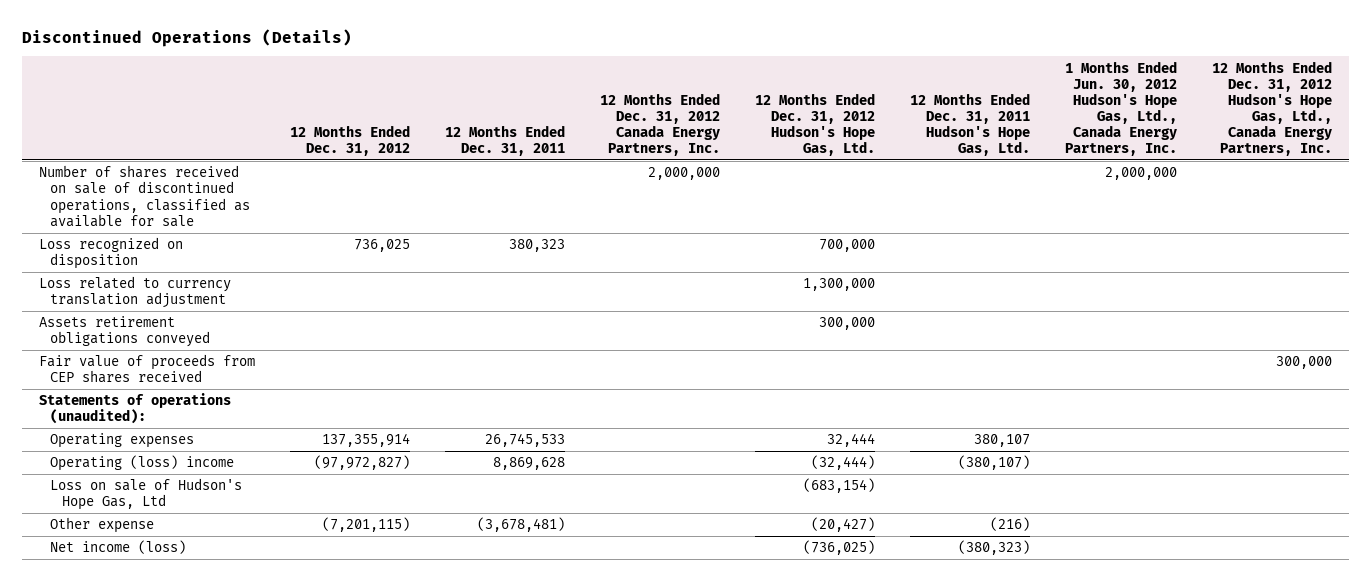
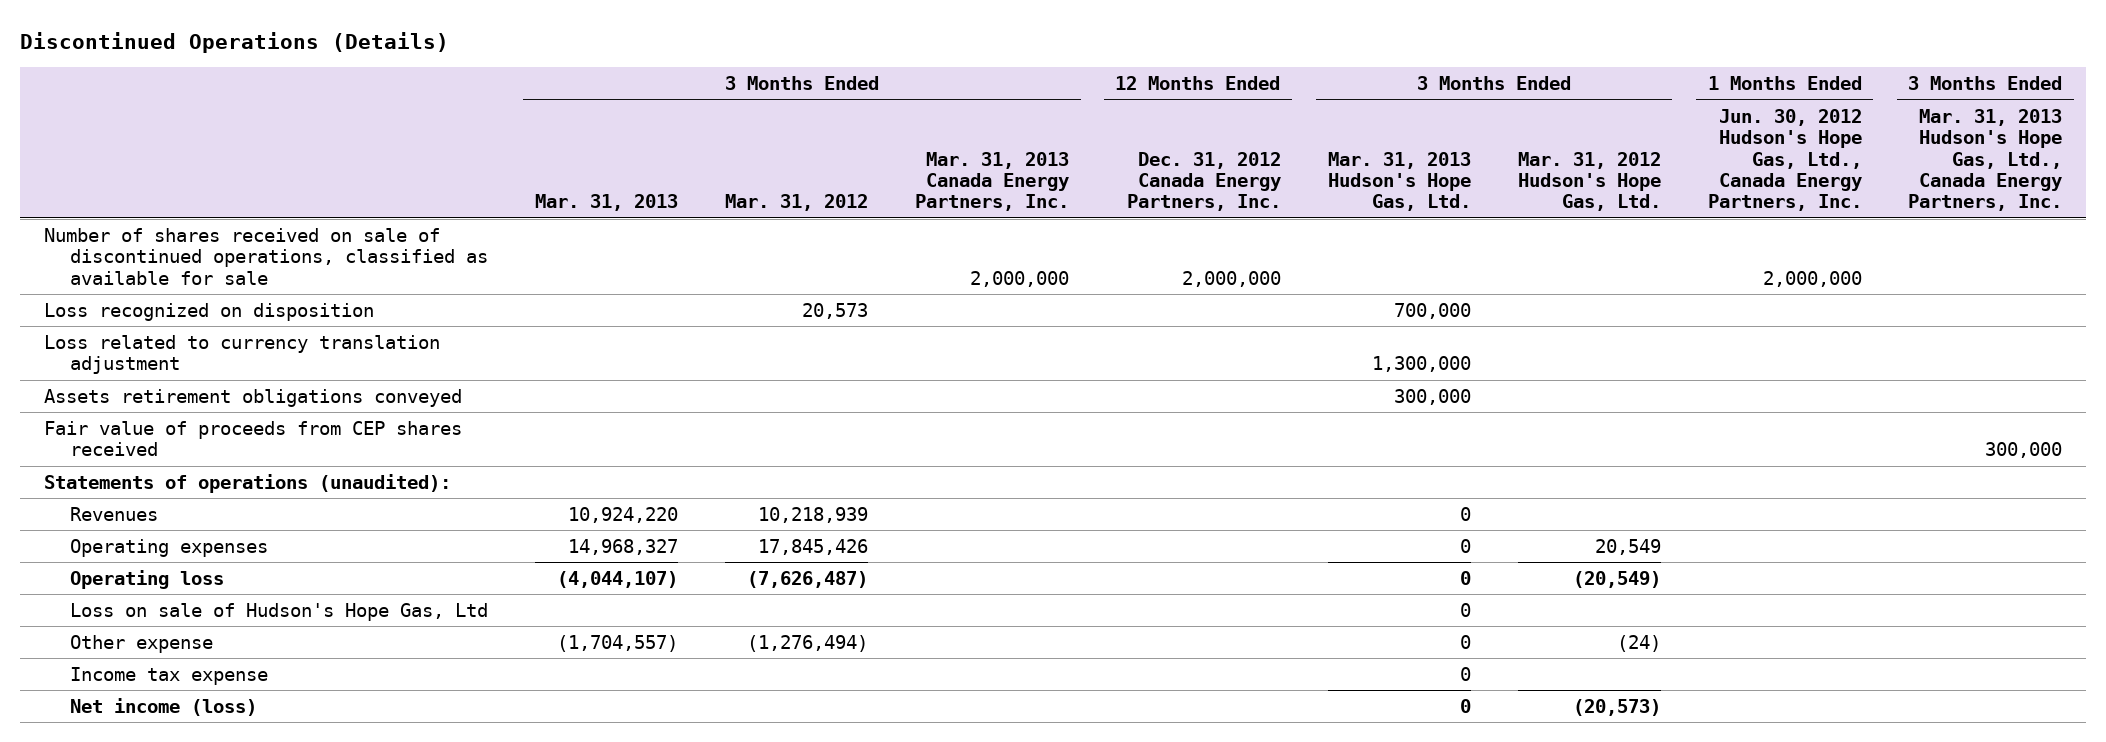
- | 12 Months Ended Dec. 31, 2012 | 12 Months Ended Dec. 31, 2011 | 12 Months Ended Dec. 31, 2012 Canada Energy Partners, Inc. | 12 Months Ended Dec. 31, 2012 Hudson's Hope Gas, Ltd. | 12 Months Ended Dec. 31, 2011 Hudson's Hope Gas, Ltd. | 1 Months Ended Jun. 30, 2012 Hudson's Hope Gas, Ltd., Canada Energy Partners, Inc. | 12 Months Ended Dec. 31, 2012 Hudson's Hope Gas, Ltd., Canada Energy Partners, Inc.
+ | 3 Months Ended Mar. 31, 2013 | 3 Months Ended Mar. 31, 2012 | 3 Months Ended Mar. 31, 2013 Canada Energy Partners, Inc. | 12 Months Ended Dec. 31, 2012 Canada Energy Partners, Inc. | 3 Months Ended Mar. 31, 2013 Hudson's Hope Gas, Ltd. | 3 Months Ended Mar. 31, 2012 Hudson's Hope Gas, Ltd. | 1 Months Ended Jun. 30, 2012 Hudson's Hope Gas, Ltd., Canada Energy Partners, Inc. | 3 Months Ended Mar. 31, 2013 Hudson's Hope Gas, Ltd., Canada Energy Partners, Inc.
+ Revenues | 10,924,220 | 10,218,939 | | | 0 | | |
- Operating (loss) income | (97,972,827) | 8,869,628 | | (32,444) | (380,107) | |
+ Operating loss | (4,044,107) | (7,626,487) | | | 0 | (20,549) | |
+ Income tax expense | | | | | 0 | | |

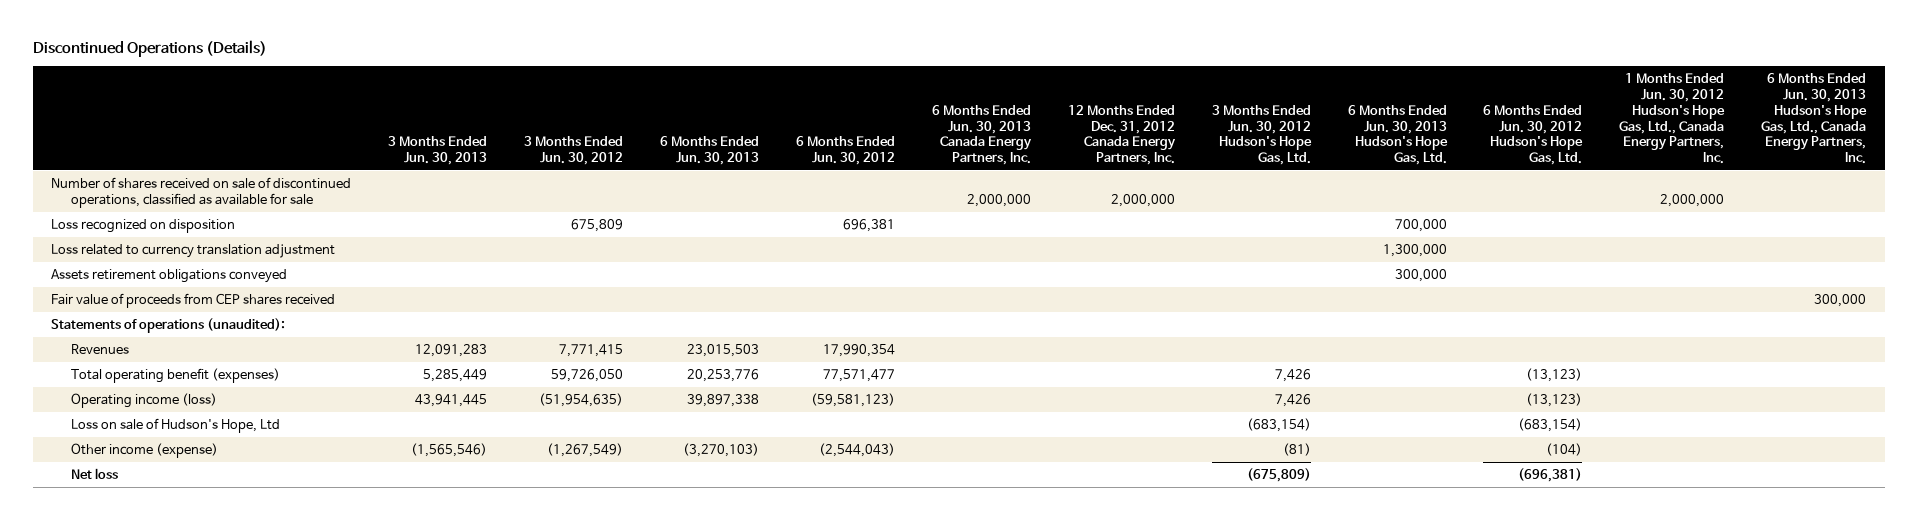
- | 3 Months Ended Mar. 31, 2013 | 3 Months Ended Mar. 31, 2012 | 3 Months Ended Mar. 31, 2013 Canada Energy Partners, Inc. | 12 Months Ended Dec. 31, 2012 Canada Energy Partners, Inc. | 3 Months Ended Mar. 31, 2013 Hudson's Hope Gas, Ltd. | 3 Months Ended Mar. 31, 2012 Hudson's Hope Gas, Ltd. | 1 Months Ended Jun. 30, 2012 Hudson's Hope Gas, Ltd., Canada Energy Partners, Inc. | 3 Months Ended Mar. 31, 2013 Hudson's Hope Gas, Ltd., Canada Energy Partners, Inc.
+ | 3 Months Ended Jun. 30, 2013 | 3 Months Ended Jun. 30, 2012 | 6 Months Ended Jun. 30, 2013 | 6 Months Ended Jun. 30, 2012 | 6 Months Ended Jun. 30, 2013 Canada Energy Partners, Inc. | 12 Months Ended Dec. 31, 2012 Canada Energy Partners, Inc. | 3 Months Ended Jun. 30, 2012 Hudson's Hope Gas, Ltd. | 6 Months Ended Jun. 30, 2013 Hudson's Hope Gas, Ltd. | 6 Months Ended Jun. 30, 2012 Hudson's Hope Gas, Ltd. | 1 Months Ended Jun. 30, 2012 Hudson's Hope Gas, Ltd., Canada Energy Partners, Inc. | 6 Months Ended Jun. 30, 2013 Hudson's Hope Gas, Ltd., Canada Energy Partners, Inc.
- Operating expenses | 14,968,327 | 17,845,426 | | | 0 | 20,549 | |
- Operating loss | (4,044,107) | (7,626,487) | | | 0 | (20,549) | |
- Loss on sale of Hudson's Hope Gas, Ltd | | | | | 0 | | |
- Other expense | (1,704,557) | (1,276,494) | | | 0 | (24) | |
- Income tax expense | | | | | 0 | | |
- Net income (loss) | | | | | 0 | (20,573) | |
+ Total operating benefit (expenses) | 5,285,449 | 59,726,050 | 20,253,776 | 77,571,477 | | | 7,426 | | (13,123) | |
+ Operating income (loss) | 43,941,445 | (51,954,635) | 39,897,338 | (59,581,123) | | | 7,426 | | (13,123) | |
+ Loss on sale of Hudson's Hope, Ltd | | | | | | | (683,154) | | (683,154) | |
+ Other income (expense) | (1,565,546) | (1,267,549) | (3,270,103) | (2,544,043) | | | (81) | | (104) | |
+ Net loss | | | | | | | (675,809) | | (696,381) | |

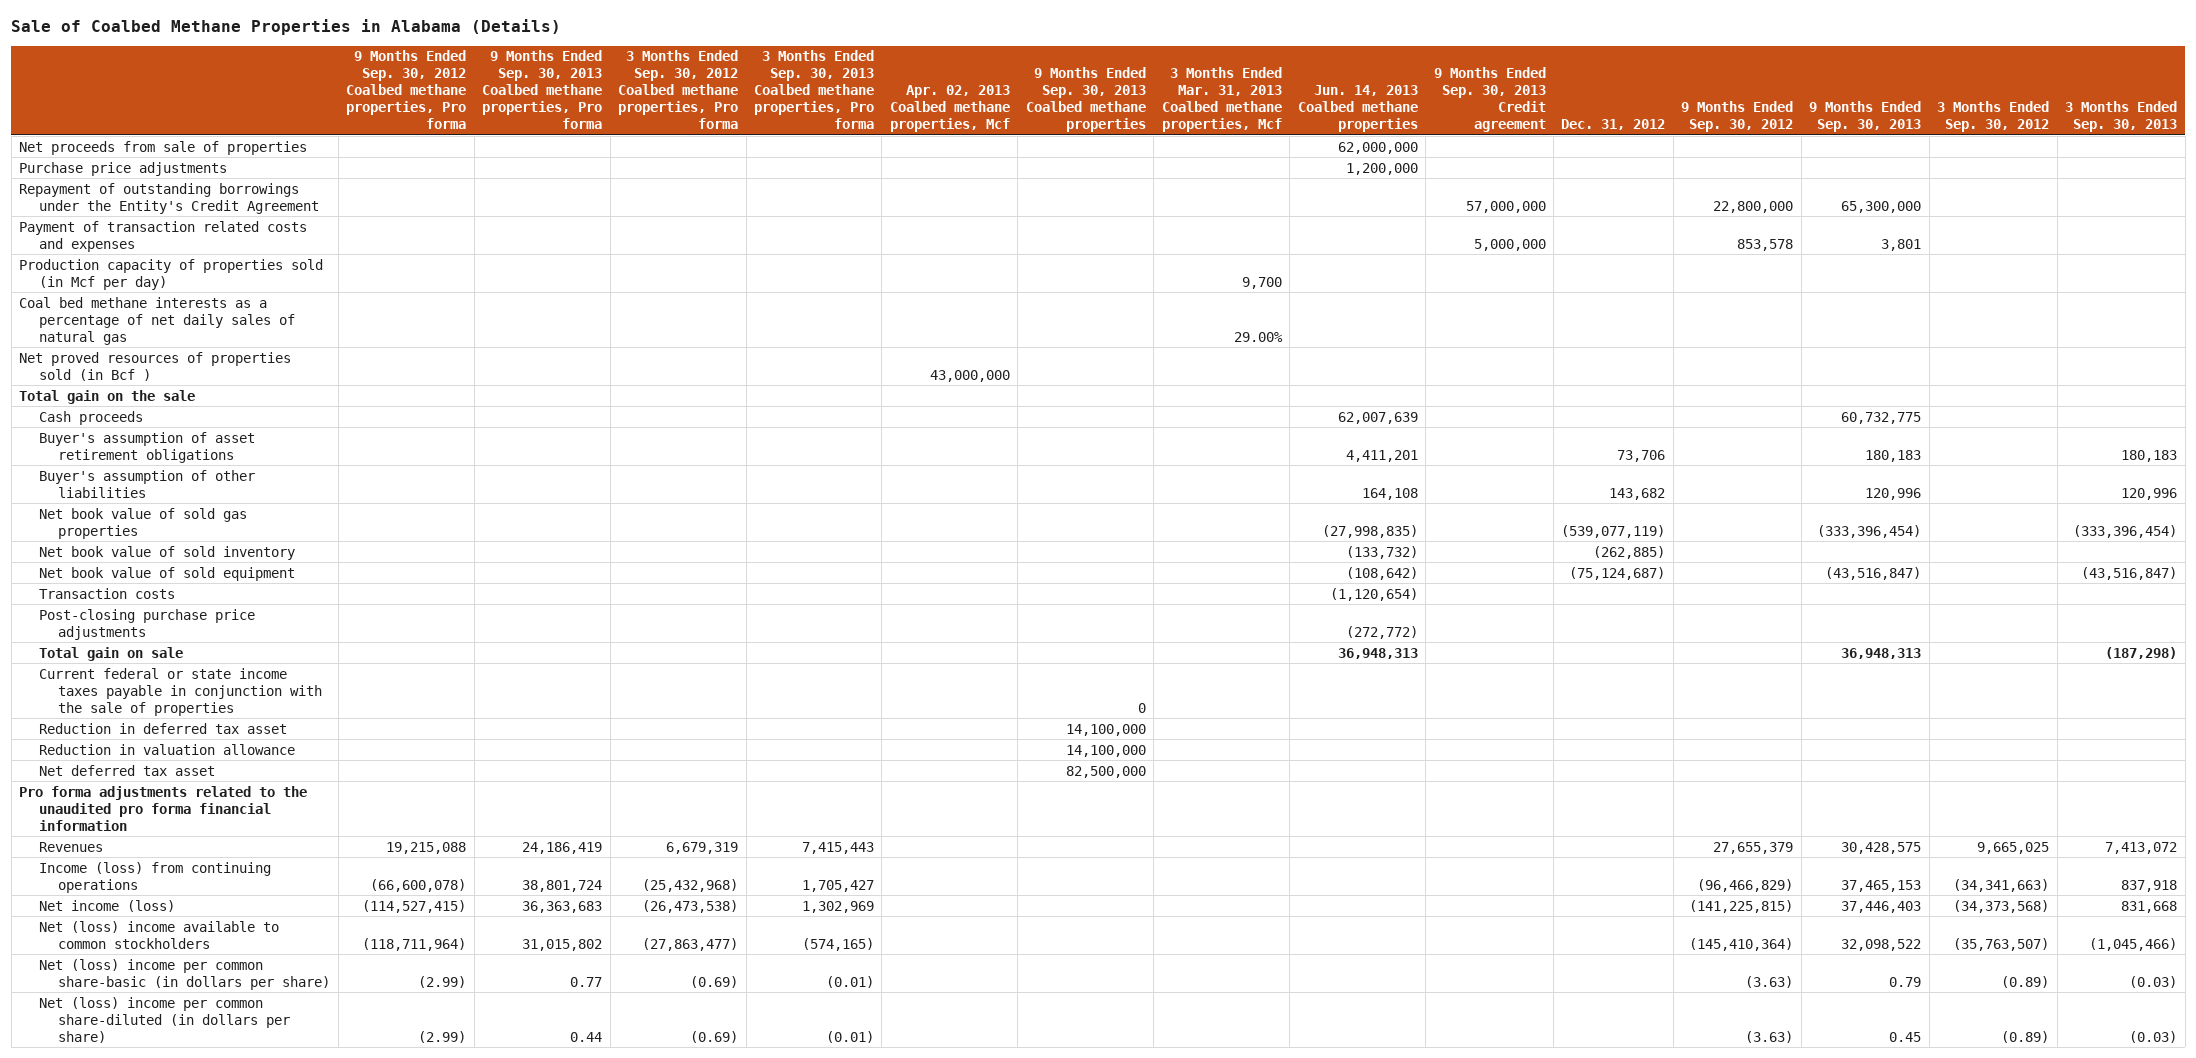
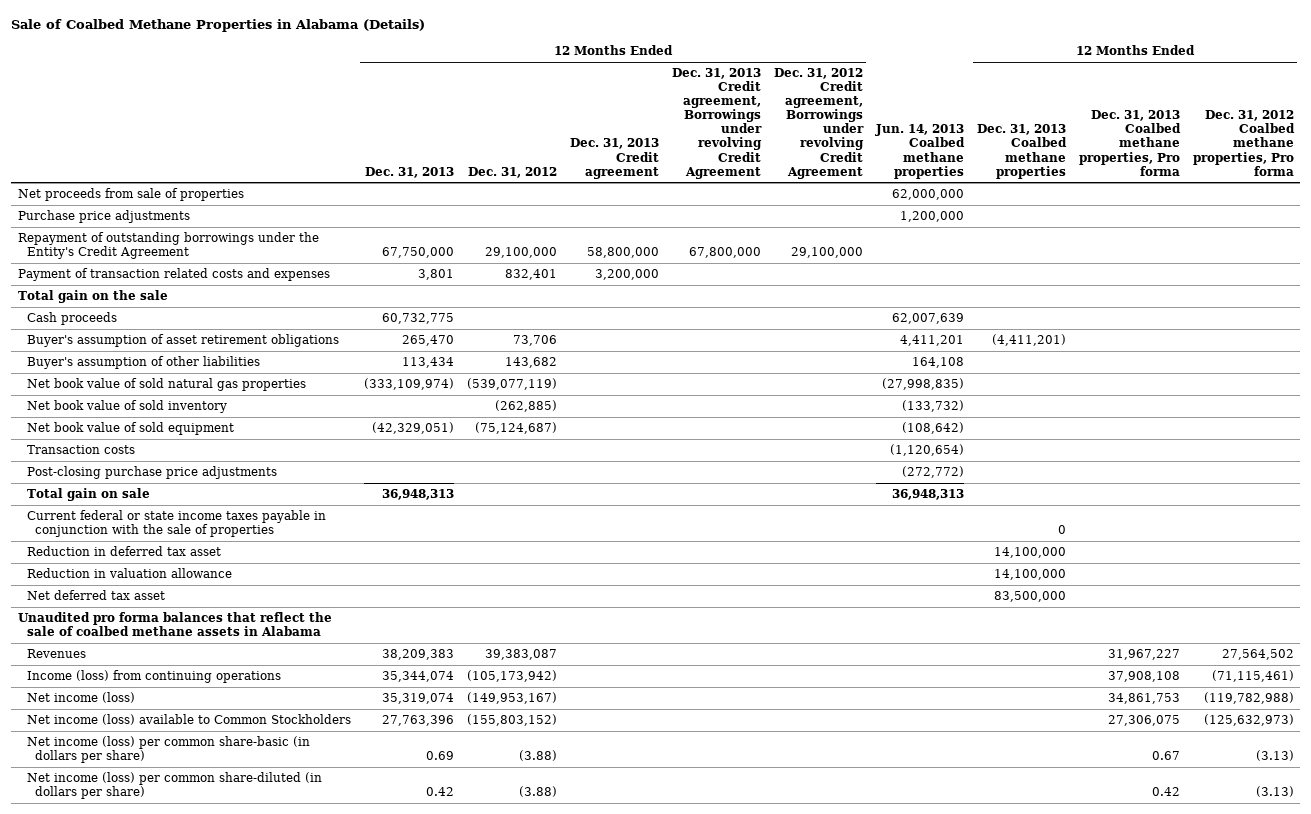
- | 9 Months Ended Sep. 30, 2012 Coalbed methane properties, Pro forma | 9 Months Ended Sep. 30, 2013 Coalbed methane properties, Pro forma | 3 Months Ended Sep. 30, 2012 Coalbed methane properties, Pro forma | 3 Months Ended Sep. 30, 2013 Coalbed methane properties, Pro forma | Apr. 02, 2013 Coalbed methane properties, Mcf | 9 Months Ended Sep. 30, 2013 Coalbed methane properties | 3 Months Ended Mar. 31, 2013 Coalbed methane properties, Mcf | Jun. 14, 2013 Coalbed methane properties | 9 Months Ended Sep. 30, 2013 Credit agreement | Dec. 31, 2012 | 9 Months Ended Sep. 30, 2012 | 9 Months Ended Sep. 30, 2013 | 3 Months Ended Sep. 30, 2012 | 3 Months Ended Sep. 30, 2013
+ | 12 Months Ended Dec. 31, 2013 | 12 Months Ended Dec. 31, 2012 | 12 Months Ended Dec. 31, 2013 Credit agreement | 12 Months Ended Dec. 31, 2013 Credit agreement, Borrowings under revolving Credit Agreement | 12 Months Ended Dec. 31, 2012 Credit agreement, Borrowings under revolving Credit Agreement | Jun. 14, 2013 Coalbed methane properties | 12 Months Ended Dec. 31, 2013 Coalbed methane properties | 12 Months Ended Dec. 31, 2013 Coalbed methane properties, Pro forma | 12 Months Ended Dec. 31, 2012 Coalbed methane properties, Pro forma
- Production capacity of properties sold (in Mcf per day) | | | | | | | 9,700 | | | | | | |
- Coal bed methane interests as a percentage of net daily sales of natural gas | | | | | | | 29.00% | | | | | | |
- Net proved resources of properties sold (in Bcf ) | | | | | 43,000,000 | | | | | | | | |
- Net book value of sold gas properties | | | | | | | | (27,998,835) | | (539,077,119) | | (333,396,454) | | (333,396,454)
+ Net book value of sold natural gas properties | (333,109,974) | (539,077,119) | | | | (27,998,835) | | |
- Pro forma adjustments related to the unaudited pro forma financial information
+ Unaudited pro forma balances that reflect the sale of coalbed methane assets in Alabama
- Net (loss) income available to common stockholders | (118,711,964) | 31,015,802 | (27,863,477) | (574,165) | | | | | | | (145,410,364) | 32,098,522 | (35,763,507) | (1,045,466)
- Net (loss) income per common share-basic (in dollars per share) | (2.99) | 0.77 | (0.69) | (0.01) | | | | | | | (3.63) | 0.79 | (0.89) | (0.03)
- Net (loss) income per common share-diluted (in dollars per share) | (2.99) | 0.44 | (0.69) | (0.01) | | | | | | | (3.63) | 0.45 | (0.89) | (0.03)
+ Net income (loss) available to Common Stockholders | 27,763,396 | (155,803,152) | | | | | | 27,306,075 | (125,632,973)
+ Net income (loss) per common share-basic (in dollars per share) | 0.69 | (3.88) | | | | | | 0.67 | (3.13)
+ Net income (loss) per common share-diluted (in dollars per share) | 0.42 | (3.88) | | | | | | 0.42 | (3.13)

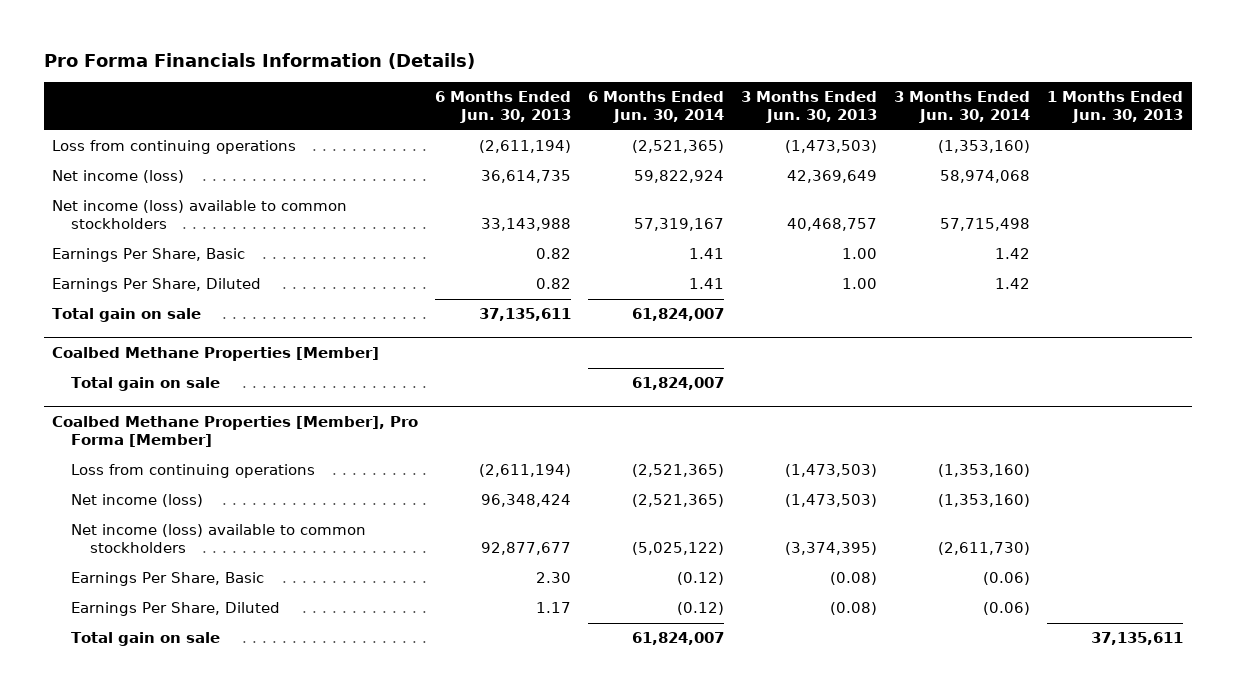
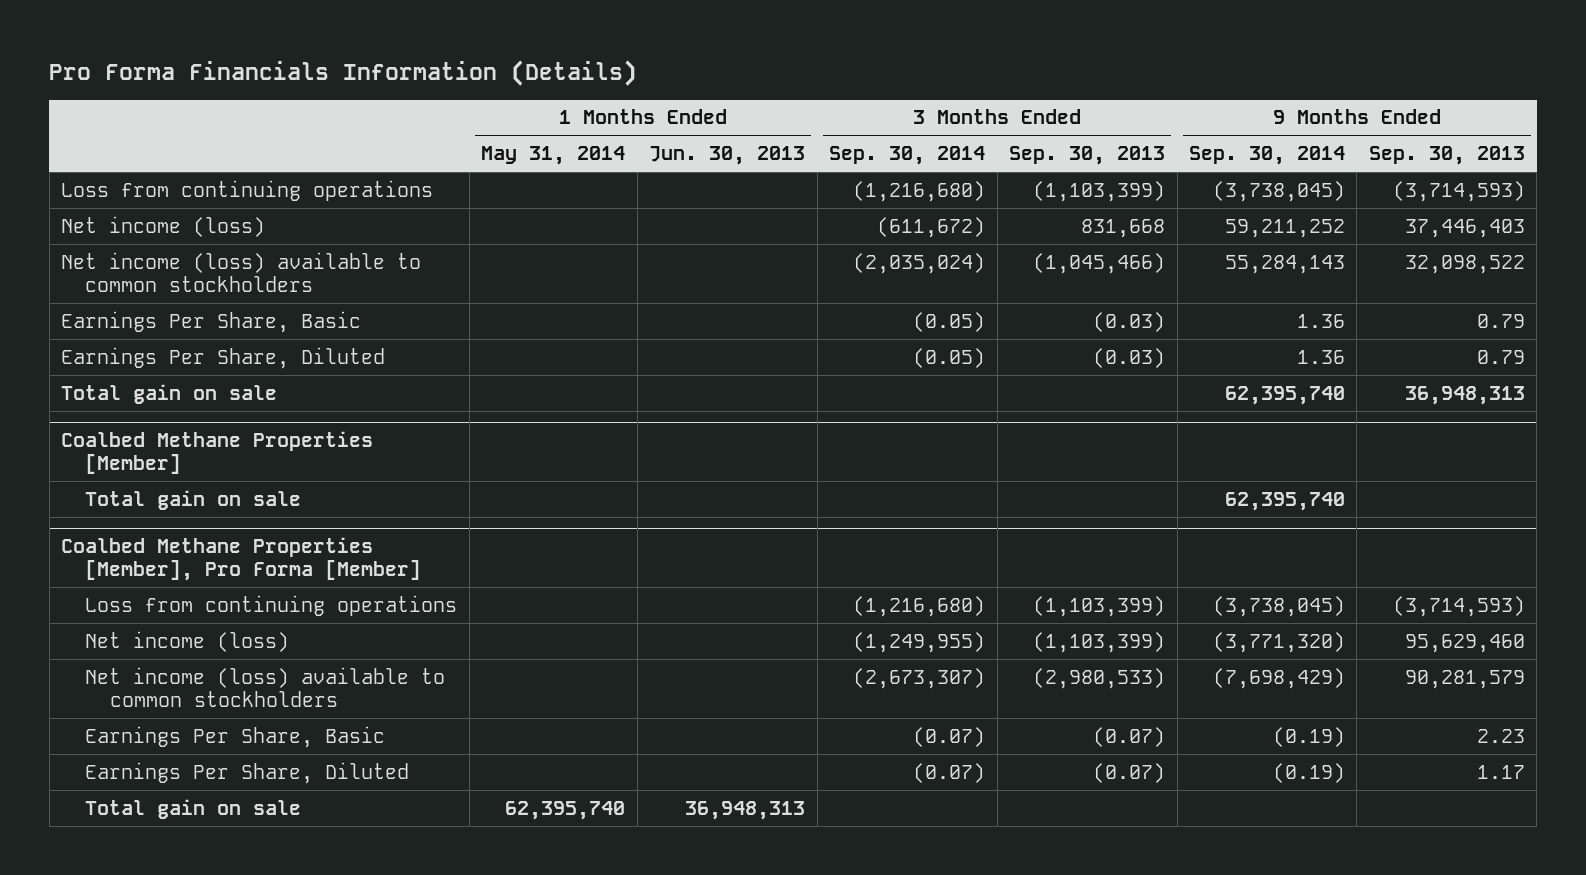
- | 6 Months Ended Jun. 30, 2013 | 6 Months Ended Jun. 30, 2014 | 3 Months Ended Jun. 30, 2013 | 3 Months Ended Jun. 30, 2014 | 1 Months Ended Jun. 30, 2013
+ | 1 Months Ended May 31, 2014 | 1 Months Ended Jun. 30, 2013 | 3 Months Ended Sep. 30, 2014 | 3 Months Ended Sep. 30, 2013 | 9 Months Ended Sep. 30, 2014 | 9 Months Ended Sep. 30, 2013
@ Coalbed Methane Properties [Member], Pro Forma [Member]
- Total gain on sale | | 61,824,007 | | | 37,135,611
+ Total gain on sale | 62,395,740 | 36,948,313 | | | |

